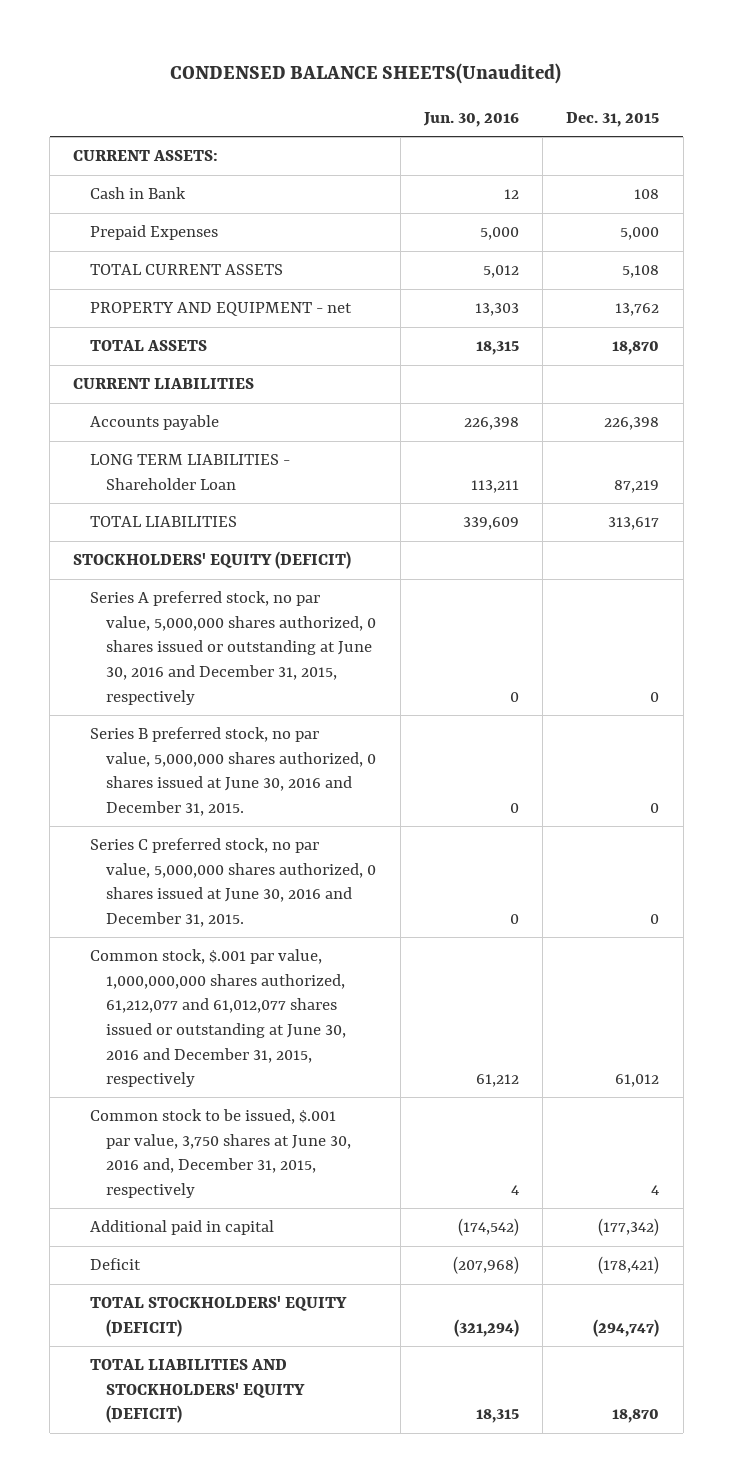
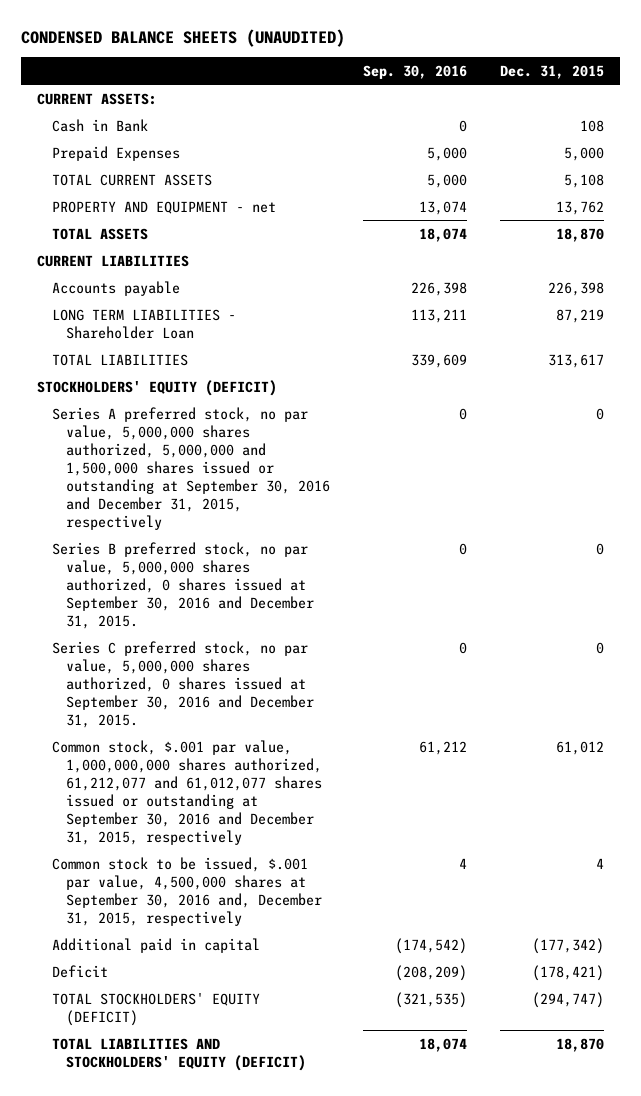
- CONDENSED BALANCE SHEETS(Unaudited)
+ CONDENSED BALANCE SHEETS (UNAUDITED)
- | Jun. 30, 2016 | Dec. 31, 2015
+ | Sep. 30, 2016 | Dec. 31, 2015
- Series A preferred stock, no par value, 5,000,000 shares authorized, 0 shares issued or outstanding at June 30, 2016 and December 31, 2015, respectively | 0 | 0
- Series B preferred stock, no par value, 5,000,000 shares authorized, 0 shares issued at June 30, 2016 and December 31, 2015. | 0 | 0
- Series C preferred stock, no par value, 5,000,000 shares authorized, 0 shares issued at June 30, 2016 and December 31, 2015. | 0 | 0
- Common stock, $.001 par value, 1,000,000,000 shares authorized, 61,212,077 and 61,012,077 shares issued or outstanding at June 30, 2016 and December 31, 2015, respectively | 61,212 | 61,012
- Common stock to be issued, $.001 par value, 3,750 shares at June 30, 2016 and, December 31, 2015, respectively | 4 | 4
+ Series A preferred stock, no par value, 5,000,000 shares authorized, 5,000,000 and 1,500,000 shares issued or outstanding at September 30, 2016 and December 31, 2015, respectively | 0 | 0
+ Series B preferred stock, no par value, 5,000,000 shares authorized, 0 shares issued at September 30, 2016 and December 31, 2015. | 0 | 0
+ Series C preferred stock, no par value, 5,000,000 shares authorized, 0 shares issued at September 30, 2016 and December 31, 2015. | 0 | 0
+ Common stock, $.001 par value, 1,000,000,000 shares authorized, 61,212,077 and 61,012,077 shares issued or outstanding at September 30, 2016 and December 31, 2015, respectively | 61,212 | 61,012
+ Common stock to be issued, $.001 par value, 4,500,000 shares at September 30, 2016 and, December 31, 2015, respectively | 4 | 4

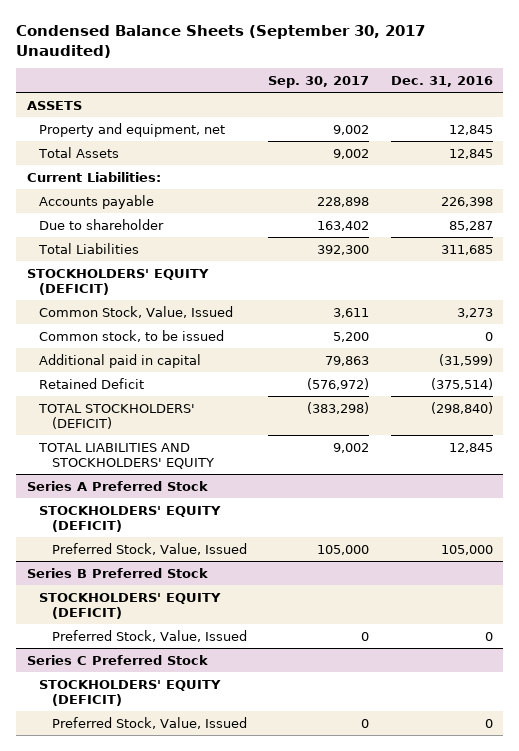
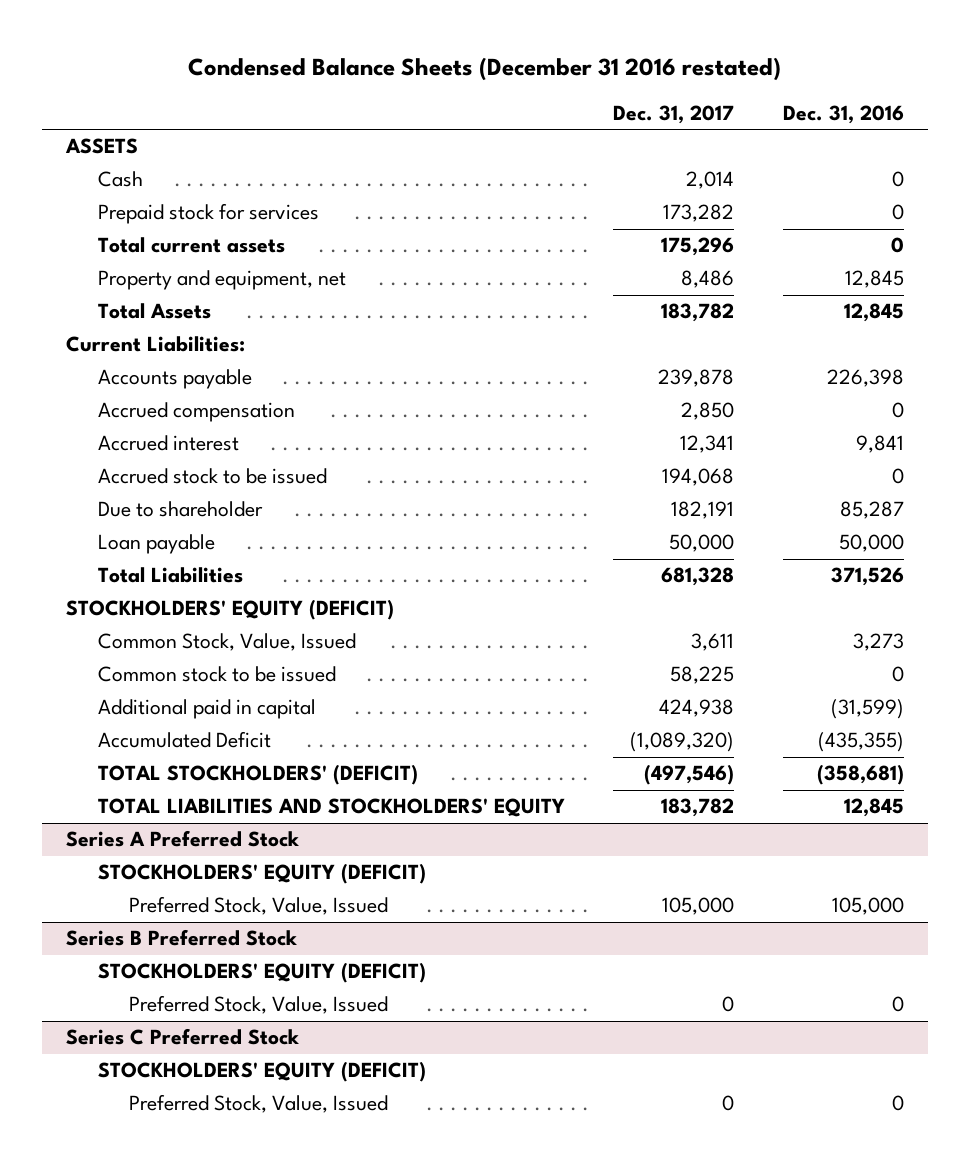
- Condensed Balance Sheets (September 30, 2017 Unaudited)
+ Condensed Balance Sheets (December 31 2016 restated)
- | Sep. 30, 2017 | Dec. 31, 2016
+ | Dec. 31, 2017 | Dec. 31, 2016
+ Cash | 2,014 | 0
+ Prepaid stock for services | 173,282 | 0
+ Total current assets | 175,296 | 0
+ Accrued compensation | 2,850 | 0
+ Accrued interest | 12,341 | 9,841
+ Accrued stock to be issued | 194,068 | 0
- Total Liabilities | 392,300 | 311,685
+ Loan payable | 50,000 | 50,000
+ Total Liabilities | 681,328 | 371,526
- Common stock, to be issued | 5,200 | 0
+ Common stock to be issued | 58,225 | 0
- Retained Deficit | (576,972) | (375,514)
- TOTAL STOCKHOLDERS' (DEFICIT) | (383,298) | (298,840)
+ Accumulated Deficit | (1,089,320) | (435,355)
+ TOTAL STOCKHOLDERS' (DEFICIT) | (497,546) | (358,681)

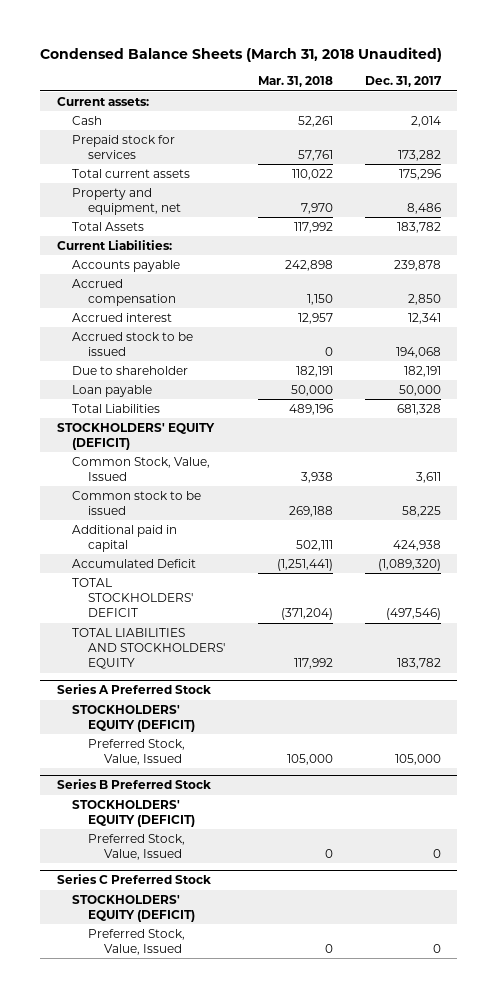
- Condensed Balance Sheets (December 31 2016 restated)
+ Condensed Balance Sheets (March 31, 2018 Unaudited)
- | Dec. 31, 2017 | Dec. 31, 2016
+ | Mar. 31, 2018 | Dec. 31, 2017
- ASSETS
+ Current assets:
- TOTAL STOCKHOLDERS' (DEFICIT) | (497,546) | (358,681)
+ TOTAL STOCKHOLDERS' DEFICIT | (371,204) | (497,546)

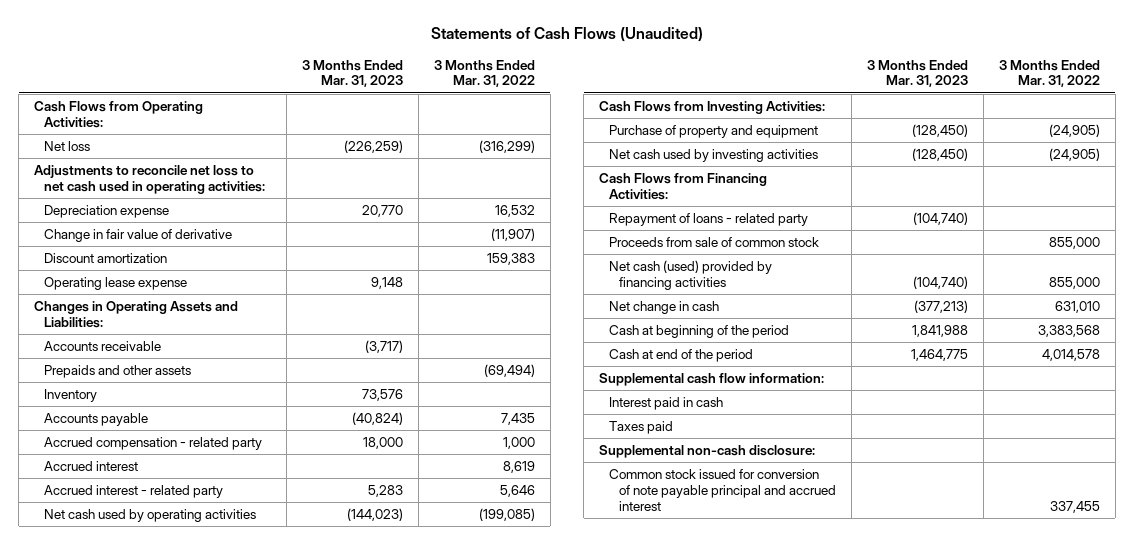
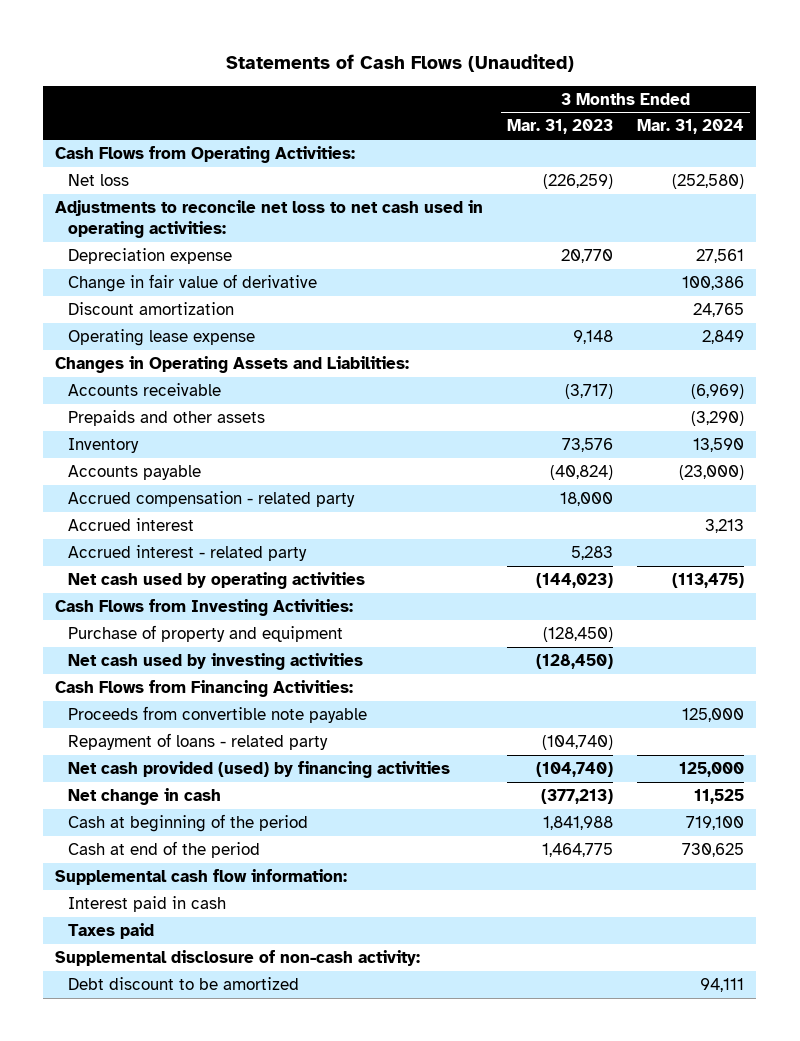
- | 3 Months Ended Mar. 31, 2023 | 3 Months Ended Mar. 31, 2022
+ | 3 Months Ended Mar. 31, 2023 | 3 Months Ended Mar. 31, 2024
+ Proceeds from convertible note payable | | 125,000
- Proceeds from sale of common stock | | 855,000
- Net cash (used) provided by financing activities | (104,740) | 855,000
+ Net cash provided (used) by financing activities | (104,740) | 125,000
- Supplemental non-cash disclosure:
- Common stock issued for conversion of note payable principal and accrued interest | | 337,455
+ Supplemental disclosure of non-cash activity:
+ Debt discount to be amortized | | 94,111

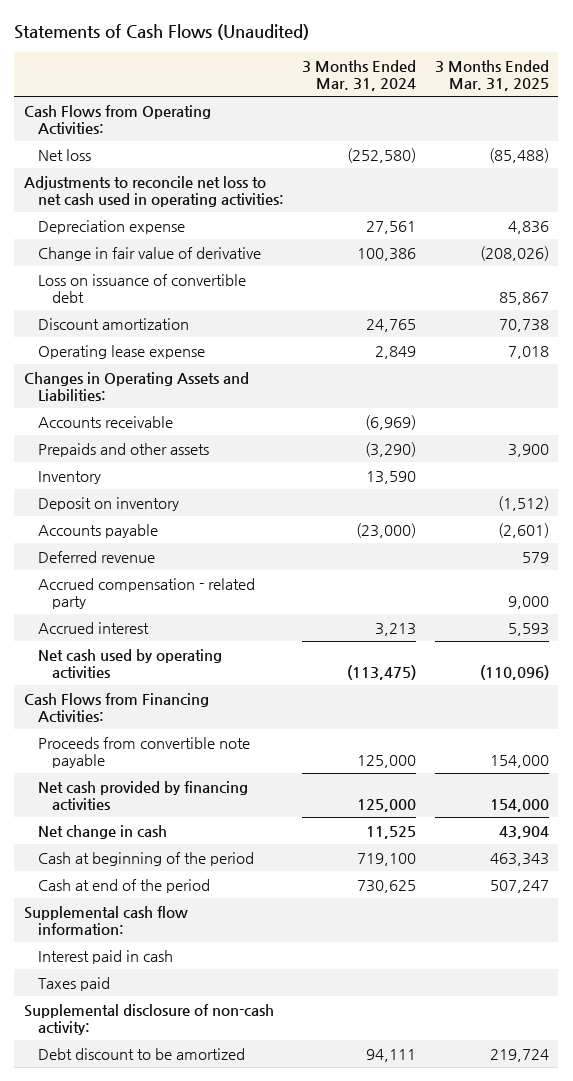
- | 3 Months Ended Mar. 31, 2023 | 3 Months Ended Mar. 31, 2024
+ | 3 Months Ended Mar. 31, 2024 | 3 Months Ended Mar. 31, 2025
+ Loss on issuance of convertible debt | | 85,867
+ Deposit on inventory | | (1,512)
+ Deferred revenue | | 579
- Accrued interest - related party | 5,283 |
- Cash Flows from Investing Activities:
- Purchase of property and equipment | (128,450) |
- Net cash used by investing activities | (128,450) |
- Repayment of loans - related party | (104,740) |
- Net cash provided (used) by financing activities | (104,740) | 125,000
+ Net cash provided by financing activities | 125,000 | 154,000

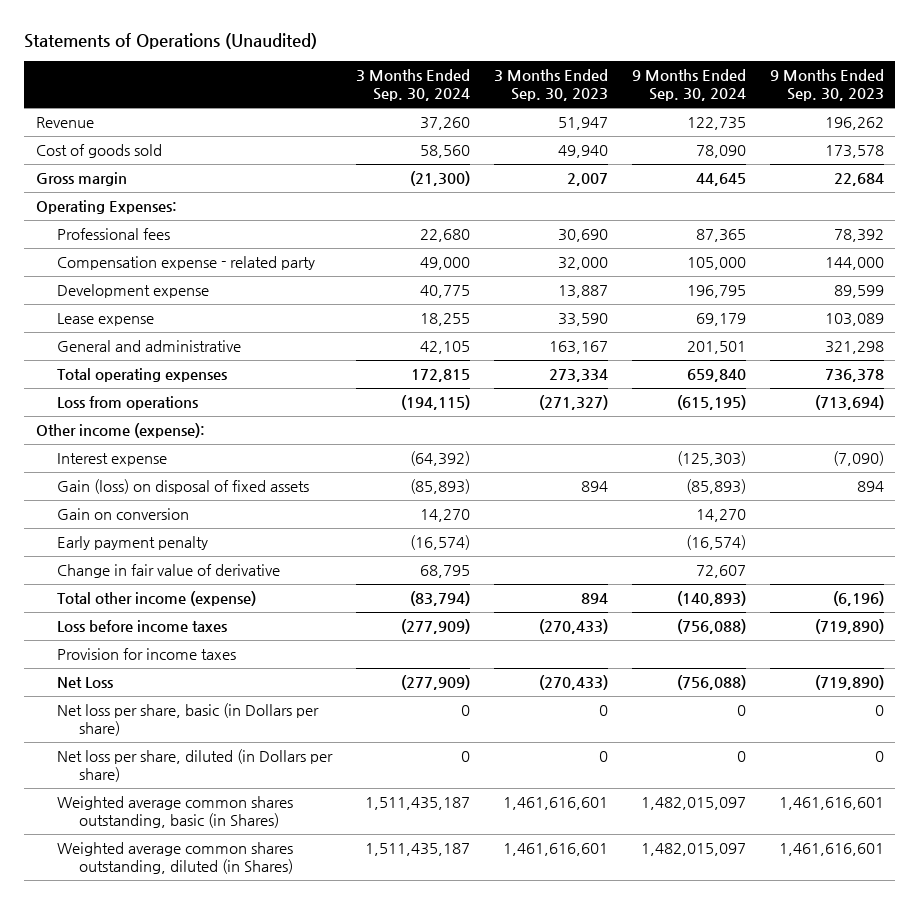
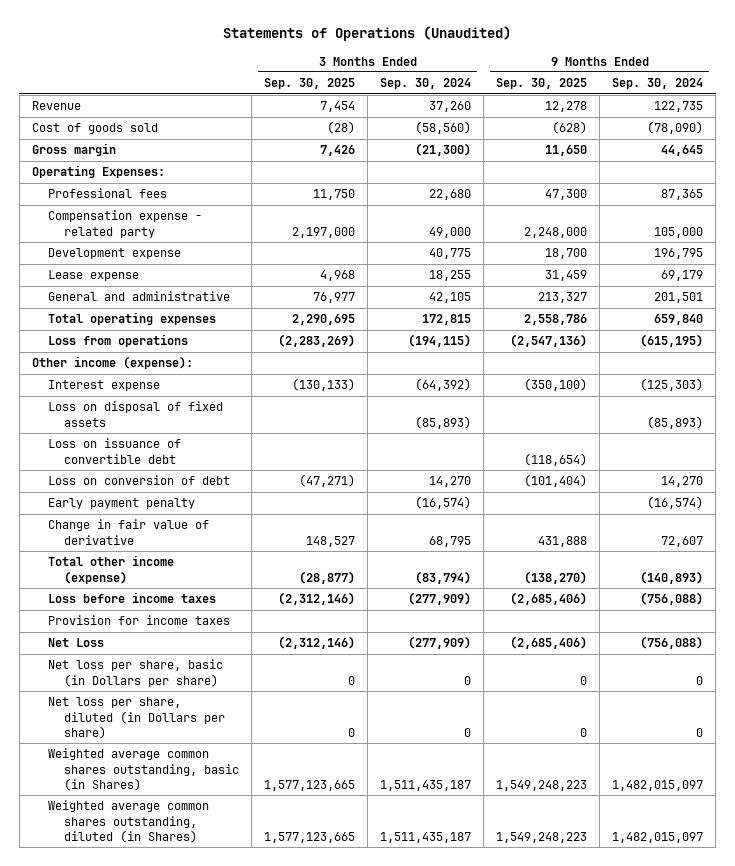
- | 3 Months Ended Sep. 30, 2024 | 3 Months Ended Sep. 30, 2023 | 9 Months Ended Sep. 30, 2024 | 9 Months Ended Sep. 30, 2023
+ | 3 Months Ended Sep. 30, 2025 | 3 Months Ended Sep. 30, 2024 | 9 Months Ended Sep. 30, 2025 | 9 Months Ended Sep. 30, 2024
- Cost of goods sold | 58,560 | 49,940 | 78,090 | 173,578
+ Cost of goods sold | (28) | (58,560) | (628) | (78,090)
- Gain (loss) on disposal of fixed assets | (85,893) | 894 | (85,893) | 894
- Gain on conversion | 14,270 | | 14,270 |
+ Loss on disposal of fixed assets | | (85,893) | | (85,893)
+ Loss on issuance of convertible debt | | | (118,654) |
+ Loss on conversion of debt | (47,271) | 14,270 | (101,404) | 14,270

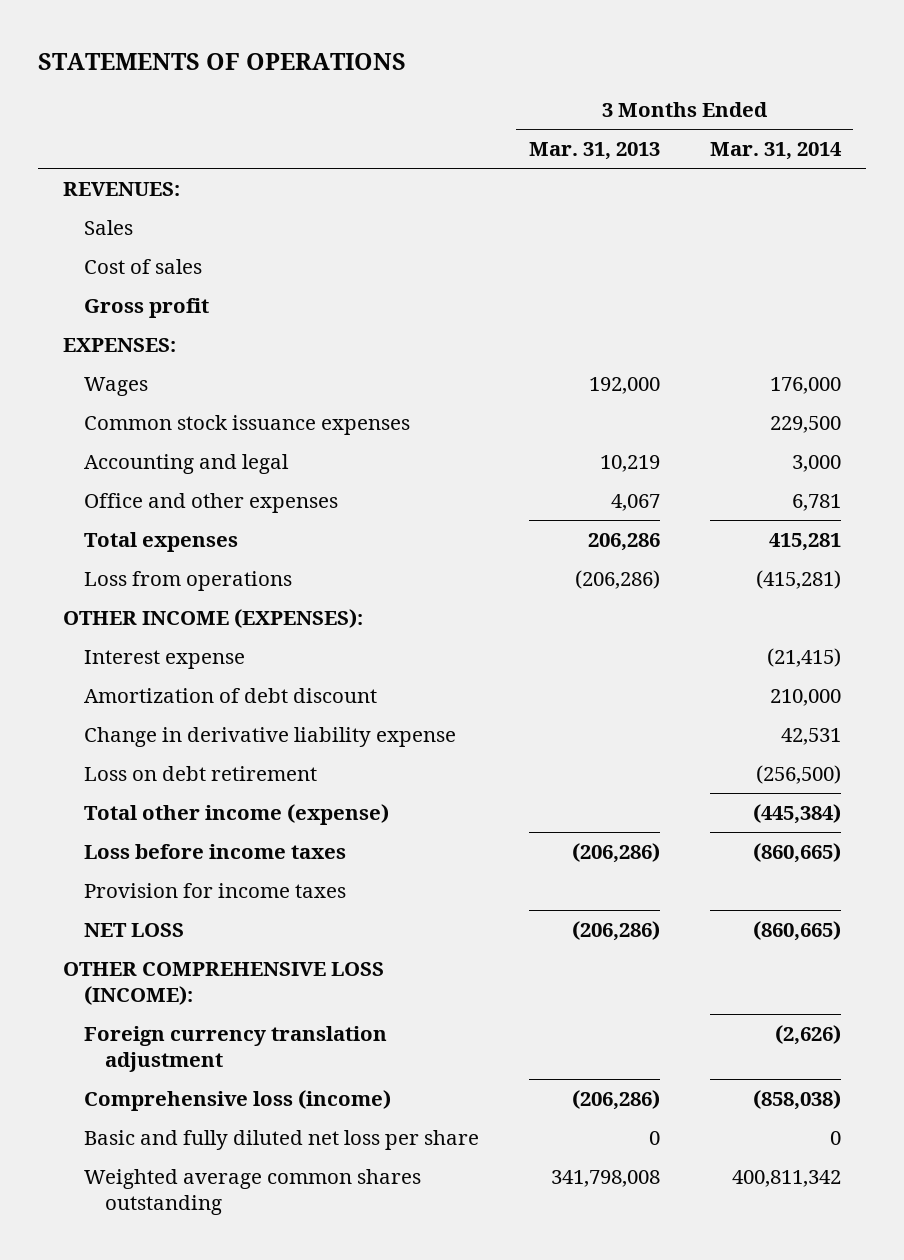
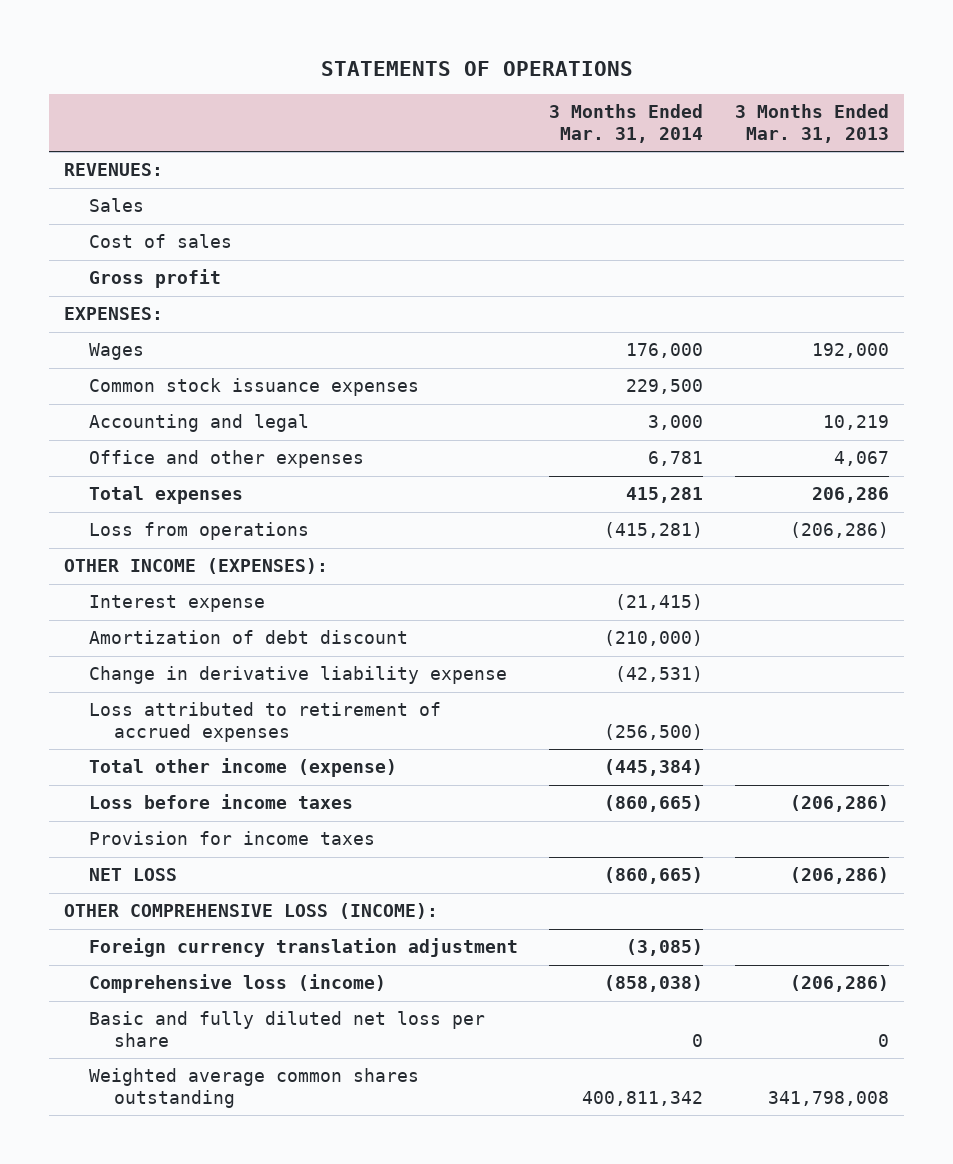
- | 3 Months Ended Mar. 31, 2013 | 3 Months Ended Mar. 31, 2014
+ | 3 Months Ended Mar. 31, 2014 | 3 Months Ended Mar. 31, 2013
- Amortization of debt discount | | 210,000
- Change in derivative liability expense | | 42,531
- Loss on debt retirement | | (256,500)
+ Amortization of debt discount | (210,000) |
+ Change in derivative liability expense | (42,531) |
+ Loss attributed to retirement of accrued expenses | (256,500) |
- Foreign currency translation adjustment | | (2,626)
+ Foreign currency translation adjustment | (3,085) |

